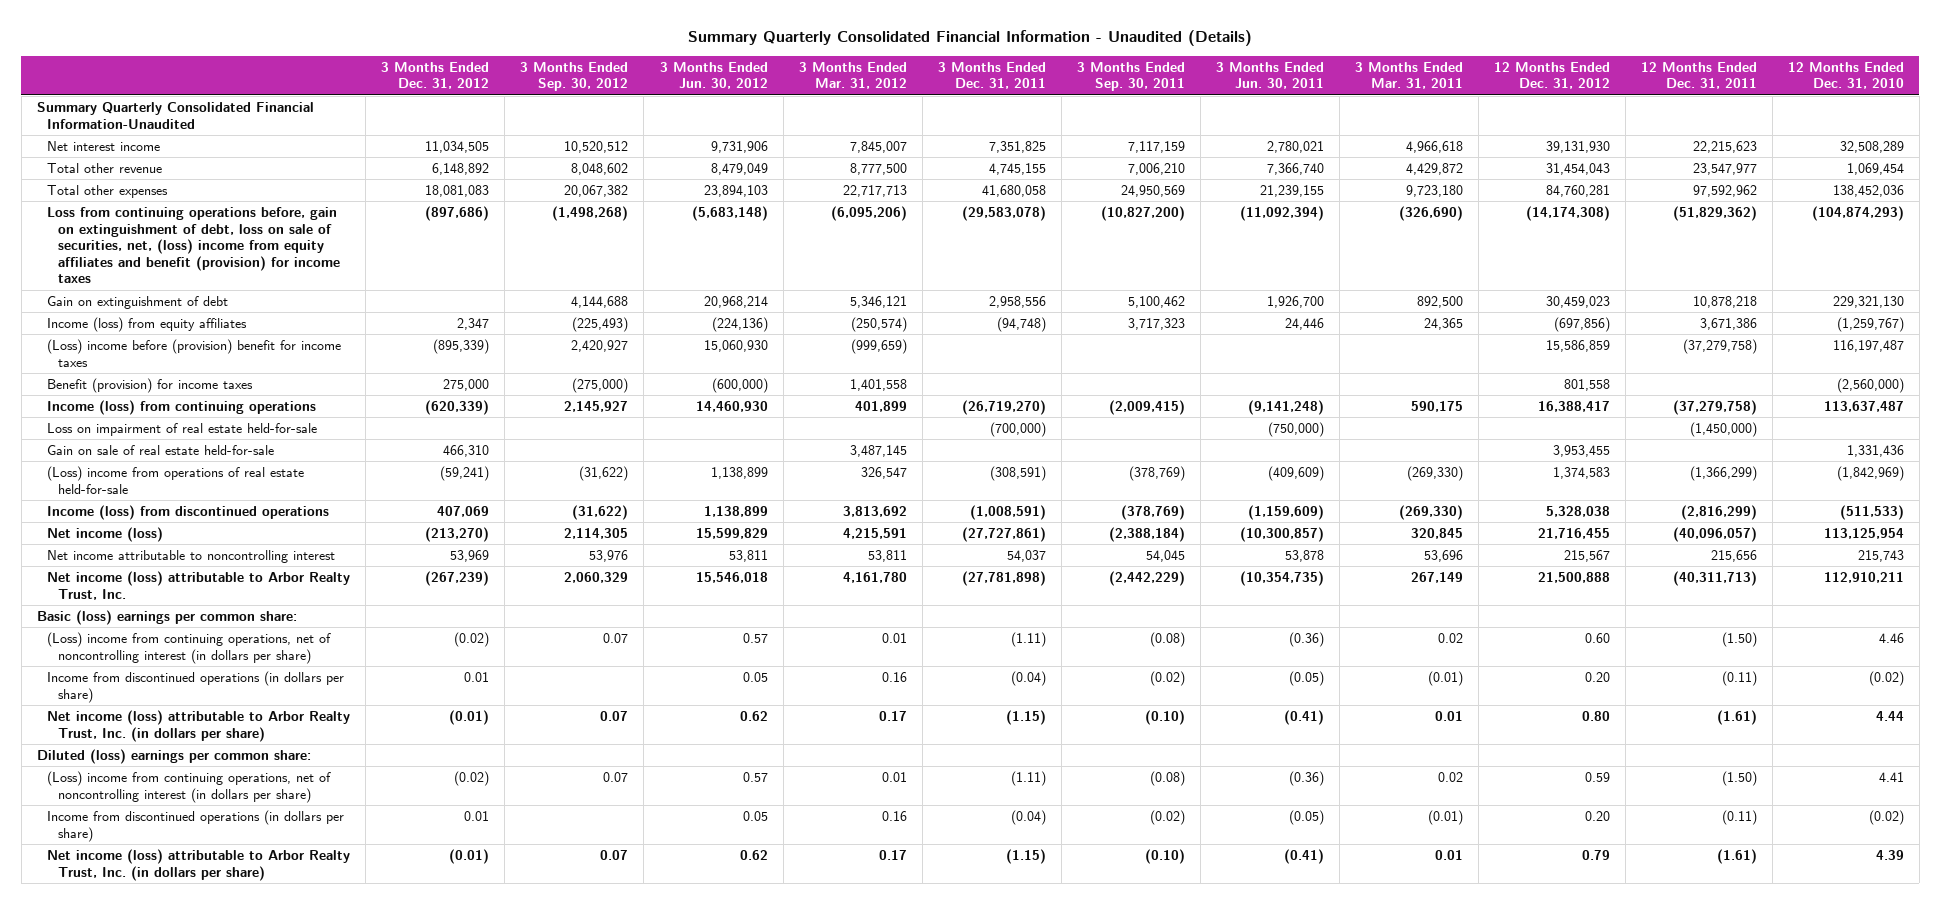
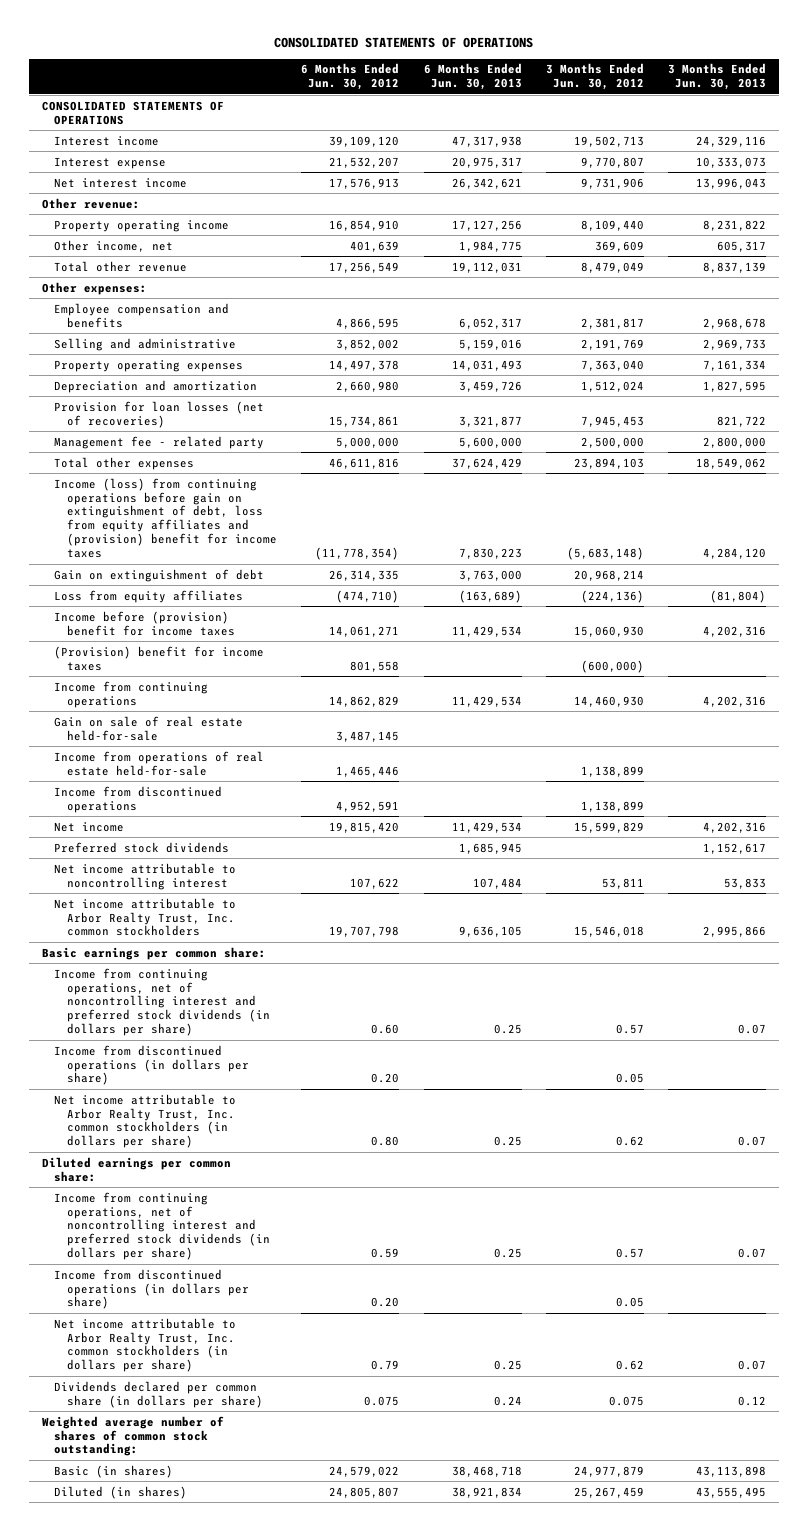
- Summary Quarterly Consolidated Financial Information - Unaudited (Details)
+ CONSOLIDATED STATEMENTS OF OPERATIONS
- | 3 Months Ended Dec. 31, 2012 | 3 Months Ended Sep. 30, 2012 | 3 Months Ended Jun. 30, 2012 | 3 Months Ended Mar. 31, 2012 | 3 Months Ended Dec. 31, 2011 | 3 Months Ended Sep. 30, 2011 | 3 Months Ended Jun. 30, 2011 | 3 Months Ended Mar. 31, 2011 | 12 Months Ended Dec. 31, 2012 | 12 Months Ended Dec. 31, 2011 | 12 Months Ended Dec. 31, 2010
+ | 6 Months Ended Jun. 30, 2012 | 6 Months Ended Jun. 30, 2013 | 3 Months Ended Jun. 30, 2012 | 3 Months Ended Jun. 30, 2013
- Summary Quarterly Consolidated Financial Information-Unaudited
+ CONSOLIDATED STATEMENTS OF OPERATIONS
+ Interest income | 39,109,120 | 47,317,938 | 19,502,713 | 24,329,116
+ Interest expense | 21,532,207 | 20,975,317 | 9,770,807 | 10,333,073
+ Other revenue:
+ Property operating income | 16,854,910 | 17,127,256 | 8,109,440 | 8,231,822
+ Other income, net | 401,639 | 1,984,775 | 369,609 | 605,317
+ Other expenses:
+ Employee compensation and benefits | 4,866,595 | 6,052,317 | 2,381,817 | 2,968,678
+ Selling and administrative | 3,852,002 | 5,159,016 | 2,191,769 | 2,969,733
+ Property operating expenses | 14,497,378 | 14,031,493 | 7,363,040 | 7,161,334
+ Depreciation and amortization | 2,660,980 | 3,459,726 | 1,512,024 | 1,827,595
+ Provision for loan losses (net of recoveries) | 15,734,861 | 3,321,877 | 7,945,453 | 821,722
+ Management fee - related party | 5,000,000 | 5,600,000 | 2,500,000 | 2,800,000
- Loss from continuing operations before, gain on extinguishment of debt, loss on sale of securities, net, (loss) income from equity affiliates and benefit (provision) for income taxes | (897,686) | (1,498,268) | (5,683,148) | (6,095,206) | (29,583,078) | (10,827,200) | (11,092,394) | (326,690) | (14,174,308) | (51,829,362) | (104,874,293)
+ Income (loss) from continuing operations before gain on extinguishment of debt, loss from equity affiliates and (provision) benefit for income taxes | (11,778,354) | 7,830,223 | (5,683,148) | 4,284,120
- Income (loss) from equity affiliates | 2,347 | (225,493) | (224,136) | (250,574) | (94,748) | 3,717,323 | 24,446 | 24,365 | (697,856) | 3,671,386 | (1,259,767)
- (Loss) income before (provision) benefit for income taxes | (895,339) | 2,420,927 | 15,060,930 | (999,659) | | | | | 15,586,859 | (37,279,758) | 116,197,487
- Benefit (provision) for income taxes | 275,000 | (275,000) | (600,000) | 1,401,558 | | | | | 801,558 | | (2,560,000)
- Income (loss) from continuing operations | (620,339) | 2,145,927 | 14,460,930 | 401,899 | (26,719,270) | (2,009,415) | (9,141,248) | 590,175 | 16,388,417 | (37,279,758) | 113,637,487
- Loss on impairment of real estate held-for-sale | | | | | (700,000) | | (750,000) | | | (1,450,000) |
+ Loss from equity affiliates | (474,710) | (163,689) | (224,136) | (81,804)
+ Income before (provision) benefit for income taxes | 14,061,271 | 11,429,534 | 15,060,930 | 4,202,316
+ (Provision) benefit for income taxes | 801,558 | | (600,000) |
+ Income from continuing operations | 14,862,829 | 11,429,534 | 14,460,930 | 4,202,316
- (Loss) income from operations of real estate held-for-sale | (59,241) | (31,622) | 1,138,899 | 326,547 | (308,591) | (378,769) | (409,609) | (269,330) | 1,374,583 | (1,366,299) | (1,842,969)
- Income (loss) from discontinued operations | 407,069 | (31,622) | 1,138,899 | 3,813,692 | (1,008,591) | (378,769) | (1,159,609) | (269,330) | 5,328,038 | (2,816,299) | (511,533)
- Net income (loss) | (213,270) | 2,114,305 | 15,599,829 | 4,215,591 | (27,727,861) | (2,388,184) | (10,300,857) | 320,845 | 21,716,455 | (40,096,057) | 113,125,954
+ Income from operations of real estate held-for-sale | 1,465,446 | | 1,138,899 |
+ Income from discontinued operations | 4,952,591 | | 1,138,899 |
+ Net income | 19,815,420 | 11,429,534 | 15,599,829 | 4,202,316
+ Preferred stock dividends | | 1,685,945 | | 1,152,617
- Net income (loss) attributable to Arbor Realty Trust, Inc. | (267,239) | 2,060,329 | 15,546,018 | 4,161,780 | (27,781,898) | (2,442,229) | (10,354,735) | 267,149 | 21,500,888 | (40,311,713) | 112,910,211
- Basic (loss) earnings per common share:
- (Loss) income from continuing operations, net of noncontrolling interest (in dollars per share) | (0.02) | 0.07 | 0.57 | 0.01 | (1.11) | (0.08) | (0.36) | 0.02 | 0.60 | (1.50) | 4.46
+ Net income attributable to Arbor Realty Trust, Inc. common stockholders | 19,707,798 | 9,636,105 | 15,546,018 | 2,995,866
+ Basic earnings per common share:
+ Income from continuing operations, net of noncontrolling interest and preferred stock dividends (in dollars per share) | 0.60 | 0.25 | 0.57 | 0.07
- Net income (loss) attributable to Arbor Realty Trust, Inc. (in dollars per share) | (0.01) | 0.07 | 0.62 | 0.17 | (1.15) | (0.10) | (0.41) | 0.01 | 0.80 | (1.61) | 4.44
- Diluted (loss) earnings per common share:
- (Loss) income from continuing operations, net of noncontrolling interest (in dollars per share) | (0.02) | 0.07 | 0.57 | 0.01 | (1.11) | (0.08) | (0.36) | 0.02 | 0.59 | (1.50) | 4.41
+ Net income attributable to Arbor Realty Trust, Inc. common stockholders (in dollars per share) | 0.80 | 0.25 | 0.62 | 0.07
+ Diluted earnings per common share:
+ Income from continuing operations, net of noncontrolling interest and preferred stock dividends (in dollars per share) | 0.59 | 0.25 | 0.57 | 0.07
- Net income (loss) attributable to Arbor Realty Trust, Inc. (in dollars per share) | (0.01) | 0.07 | 0.62 | 0.17 | (1.15) | (0.10) | (0.41) | 0.01 | 0.79 | (1.61) | 4.39
+ Net income attributable to Arbor Realty Trust, Inc. common stockholders (in dollars per share) | 0.79 | 0.25 | 0.62 | 0.07
+ Dividends declared per common share (in dollars per share) | 0.075 | 0.24 | 0.075 | 0.12
+ Weighted average number of shares of common stock outstanding:
+ Basic (in shares) | 24,579,022 | 38,468,718 | 24,977,879 | 43,113,898
+ Diluted (in shares) | 24,805,807 | 38,921,834 | 25,267,459 | 43,555,495

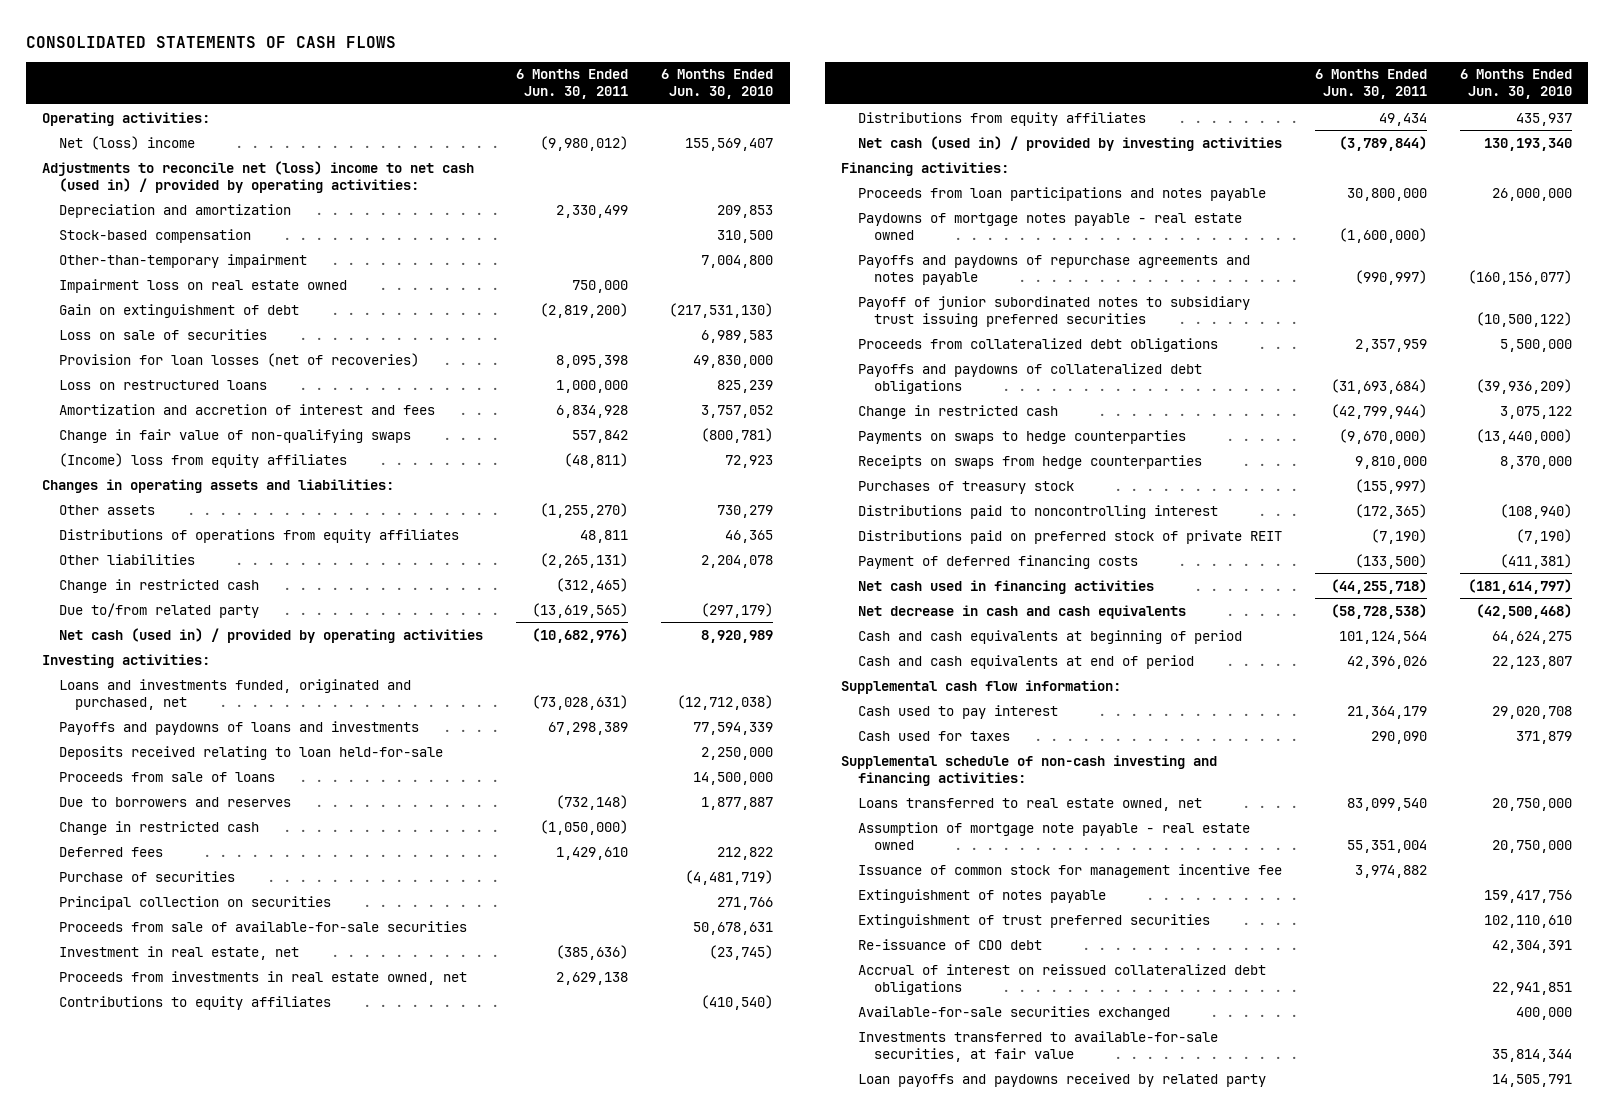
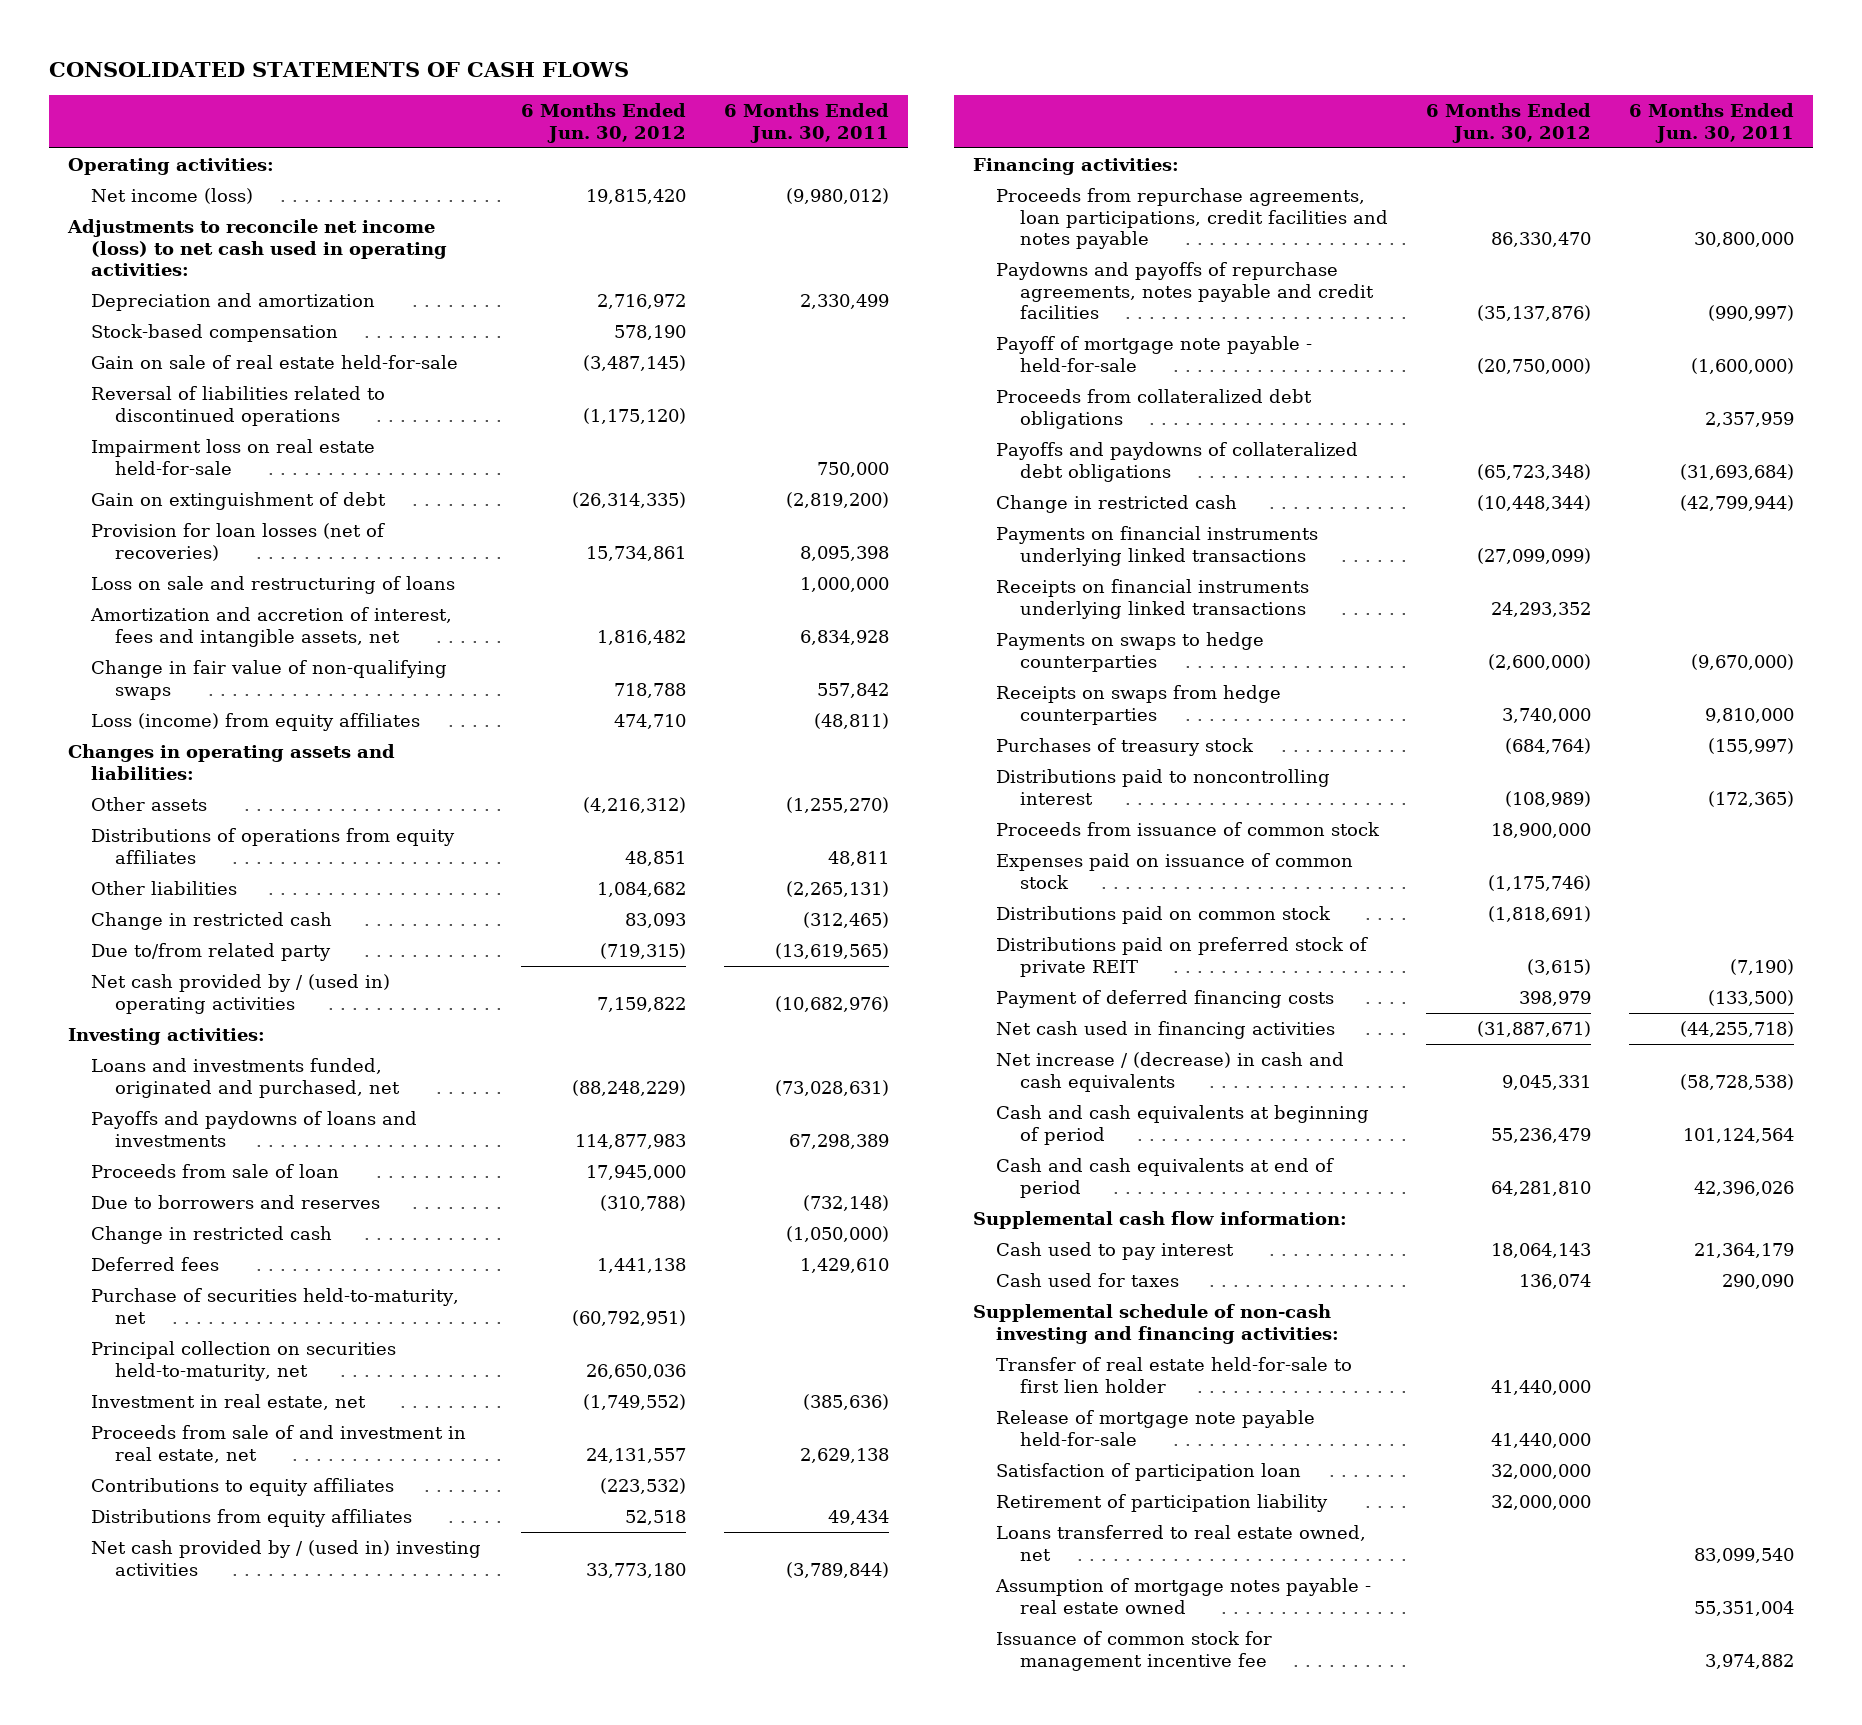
- | 6 Months Ended Jun. 30, 2011 | 6 Months Ended Jun. 30, 2010
+ | 6 Months Ended Jun. 30, 2012 | 6 Months Ended Jun. 30, 2011
- Net (loss) income | (9,980,012) | 155,569,407
- Adjustments to reconcile net (loss) income to net cash (used in) / provided by operating activities:
+ Net income (loss) | 19,815,420 | (9,980,012)
+ Adjustments to reconcile net income (loss) to net cash used in operating activities:
- Other-than-temporary impairment | | 7,004,800
- Impairment loss on real estate owned | 750,000 |
+ Gain on sale of real estate held-for-sale | (3,487,145) |
+ Reversal of liabilities related to discontinued operations | (1,175,120) |
+ Impairment loss on real estate held-for-sale | | 750,000
- Loss on sale of securities | | 6,989,583
- Loss on restructured loans | 1,000,000 | 825,239
- Amortization and accretion of interest and fees | 6,834,928 | 3,757,052
+ Loss on sale and restructuring of loans | | 1,000,000
+ Amortization and accretion of interest, fees and intangible assets, net | 1,816,482 | 6,834,928
- (Income) loss from equity affiliates | (48,811) | 72,923
+ Loss (income) from equity affiliates | 474,710 | (48,811)
- Net cash (used in) / provided by operating activities | (10,682,976) | 8,920,989
+ Net cash provided by / (used in) operating activities | 7,159,822 | (10,682,976)
- Deposits received relating to loan held-for-sale | | 2,250,000
- Proceeds from sale of loans | | 14,500,000
+ Proceeds from sale of loan | 17,945,000 |
- Purchase of securities | | (4,481,719)
- Principal collection on securities | | 271,766
- Proceeds from sale of available-for-sale securities | | 50,678,631
+ Purchase of securities held-to-maturity, net | (60,792,951) |
+ Principal collection on securities held-to-maturity, net | 26,650,036 |
- Proceeds from investments in real estate owned, net | 2,629,138 |
+ Proceeds from sale of and investment in real estate, net | 24,131,557 | 2,629,138
- Net cash (used in) / provided by investing activities | (3,789,844) | 130,193,340
+ Net cash provided by / (used in) investing activities | 33,773,180 | (3,789,844)
- Proceeds from loan participations and notes payable | 30,800,000 | 26,000,000
- Paydowns of mortgage notes payable - real estate owned | (1,600,000) |
- Payoffs and paydowns of repurchase agreements and notes payable | (990,997) | (160,156,077)
- Payoff of junior subordinated notes to subsidiary trust issuing preferred securities | | (10,500,122)
+ Proceeds from repurchase agreements, loan participations, credit facilities and notes payable | 86,330,470 | 30,800,000
+ Paydowns and payoffs of repurchase agreements, notes payable and credit facilities | (35,137,876) | (990,997)
+ Payoff of mortgage note payable - held-for-sale | (20,750,000) | (1,600,000)
+ Payments on financial instruments underlying linked transactions | (27,099,099) |
+ Receipts on financial instruments underlying linked transactions | 24,293,352 |
+ Proceeds from issuance of common stock | 18,900,000 |
+ Expenses paid on issuance of common stock | (1,175,746) |
+ Distributions paid on common stock | (1,818,691) |
- Net decrease in cash and cash equivalents | (58,728,538) | (42,500,468)
+ Net increase / (decrease) in cash and cash equivalents | 9,045,331 | (58,728,538)
+ Transfer of real estate held-for-sale to first lien holder | 41,440,000 |
+ Release of mortgage note payable held-for-sale | 41,440,000 |
+ Satisfaction of participation loan | 32,000,000 |
+ Retirement of participation liability | 32,000,000 |
- Assumption of mortgage note payable - real estate owned | 55,351,004 | 20,750,000
+ Assumption of mortgage notes payable - real estate owned | | 55,351,004
- Extinguishment of notes payable | | 159,417,756
- Extinguishment of trust preferred securities | | 102,110,610
- Re-issuance of CDO debt | | 42,304,391
- Accrual of interest on reissued collateralized debt obligations | | 22,941,851
- Available-for-sale securities exchanged | | 400,000
- Investments transferred to available-for-sale securities, at fair value | | 35,814,344
- Loan payoffs and paydowns received by related party | | 14,505,791

